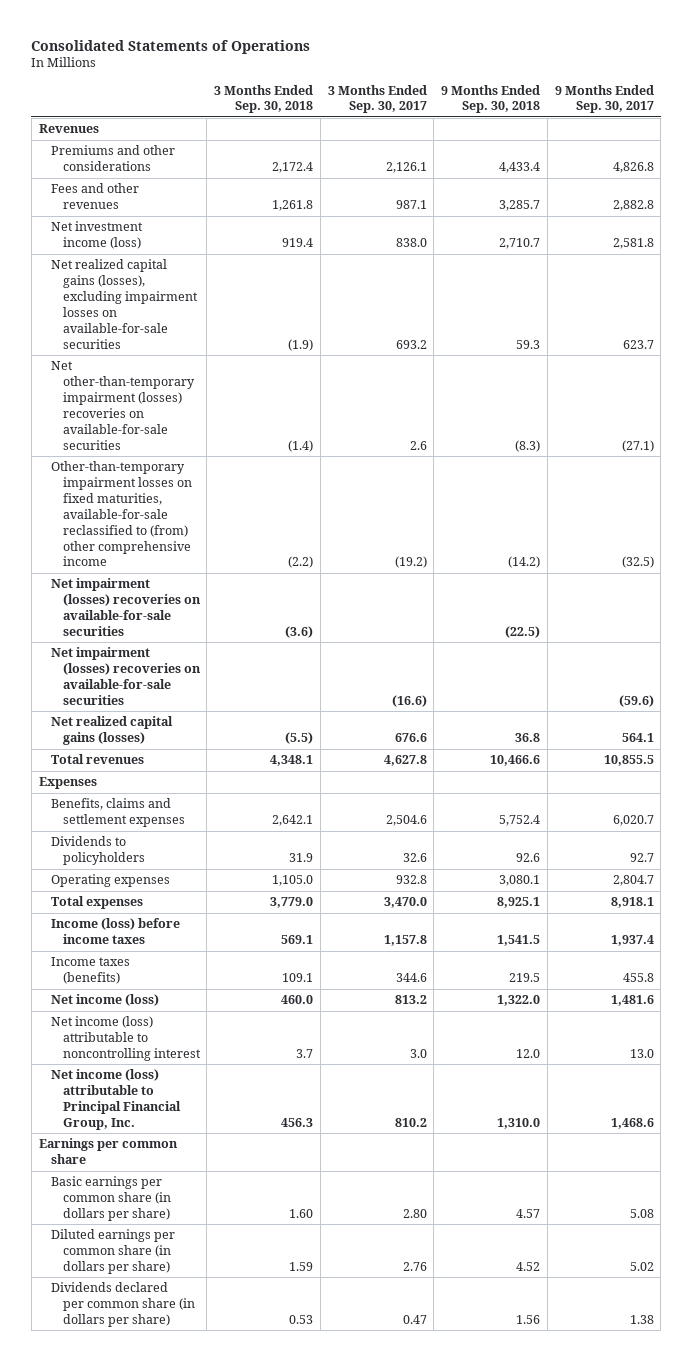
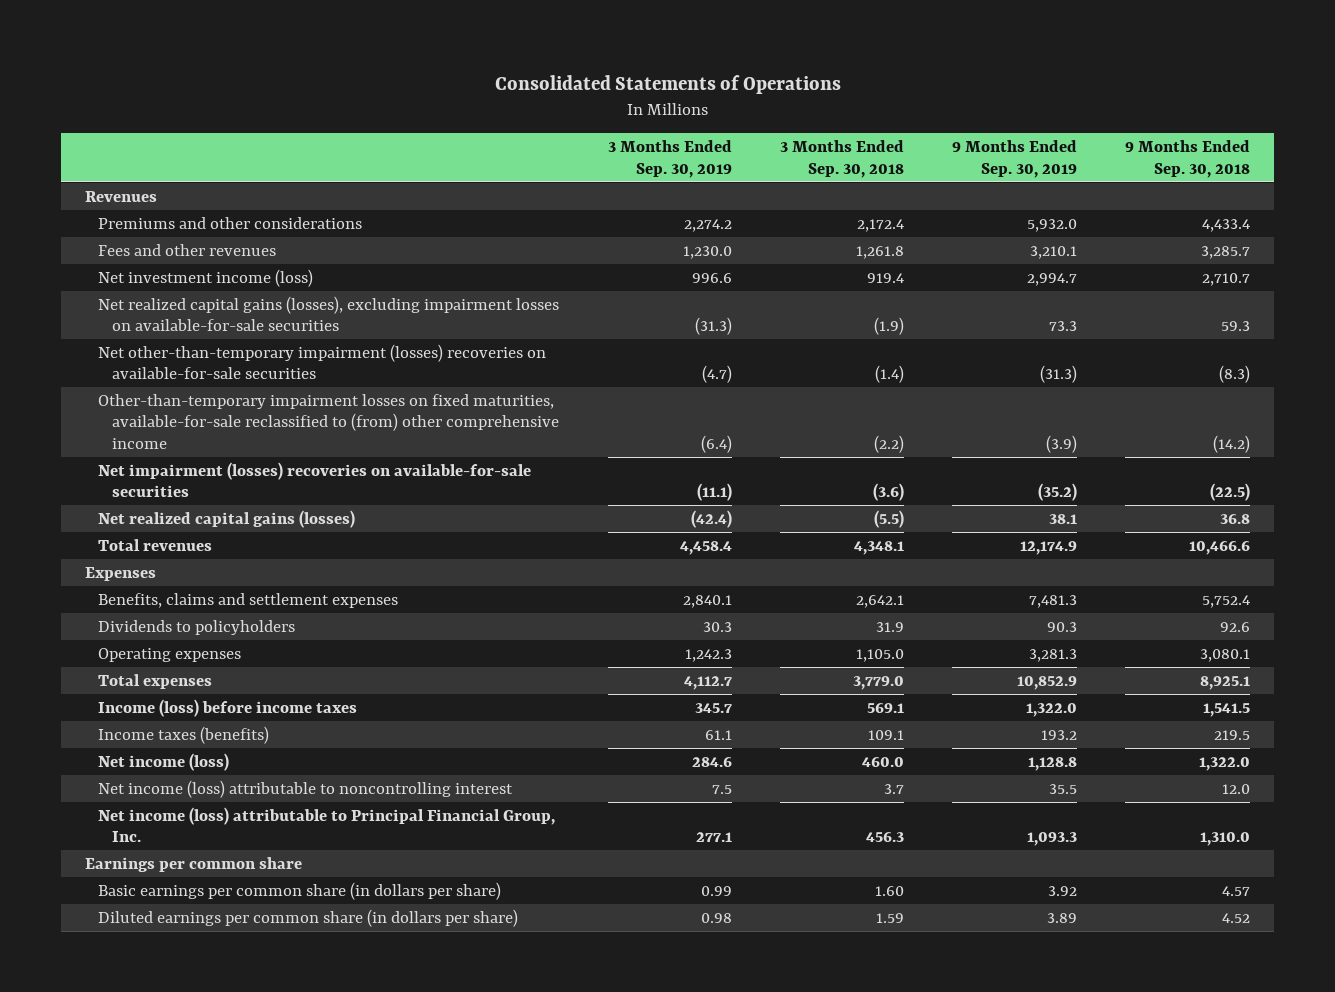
- | 3 Months Ended Sep. 30, 2018 | 3 Months Ended Sep. 30, 2017 | 9 Months Ended Sep. 30, 2018 | 9 Months Ended Sep. 30, 2017
+ | 3 Months Ended Sep. 30, 2019 | 3 Months Ended Sep. 30, 2018 | 9 Months Ended Sep. 30, 2019 | 9 Months Ended Sep. 30, 2018
- Net impairment (losses) recoveries on available-for-sale securities | | (16.6) | | (59.6)
- Dividends declared per common share (in dollars per share) | 0.53 | 0.47 | 1.56 | 1.38

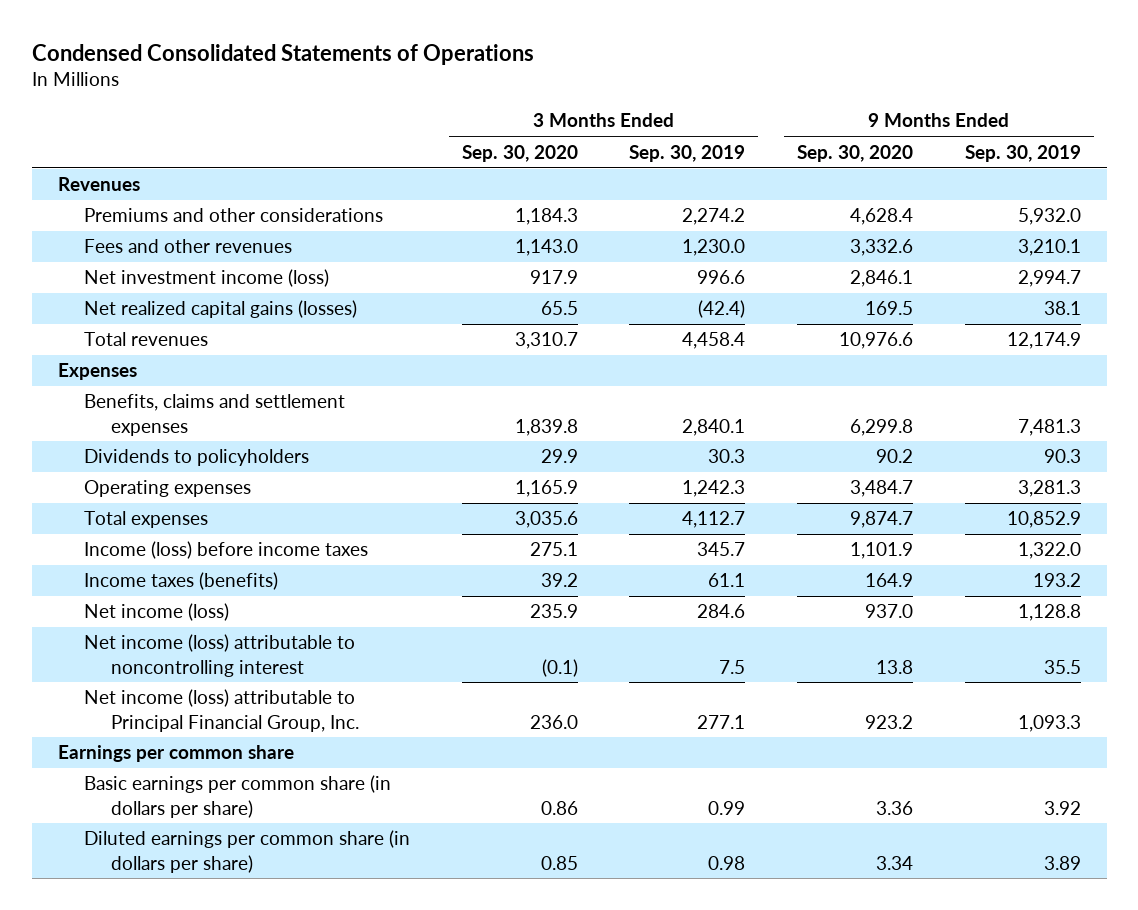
- Consolidated Statements of Operations
+ Condensed Consolidated Statements of Operations
- | 3 Months Ended Sep. 30, 2019 | 3 Months Ended Sep. 30, 2018 | 9 Months Ended Sep. 30, 2019 | 9 Months Ended Sep. 30, 2018
+ | 3 Months Ended Sep. 30, 2020 | 3 Months Ended Sep. 30, 2019 | 9 Months Ended Sep. 30, 2020 | 9 Months Ended Sep. 30, 2019
- Net realized capital gains (losses), excluding impairment losses on available-for-sale securities | (31.3) | (1.9) | 73.3 | 59.3
- Net other-than-temporary impairment (losses) recoveries on available-for-sale securities | (4.7) | (1.4) | (31.3) | (8.3)
- Other-than-temporary impairment losses on fixed maturities, available-for-sale reclassified to (from) other comprehensive income | (6.4) | (2.2) | (3.9) | (14.2)
- Net impairment (losses) recoveries on available-for-sale securities | (11.1) | (3.6) | (35.2) | (22.5)

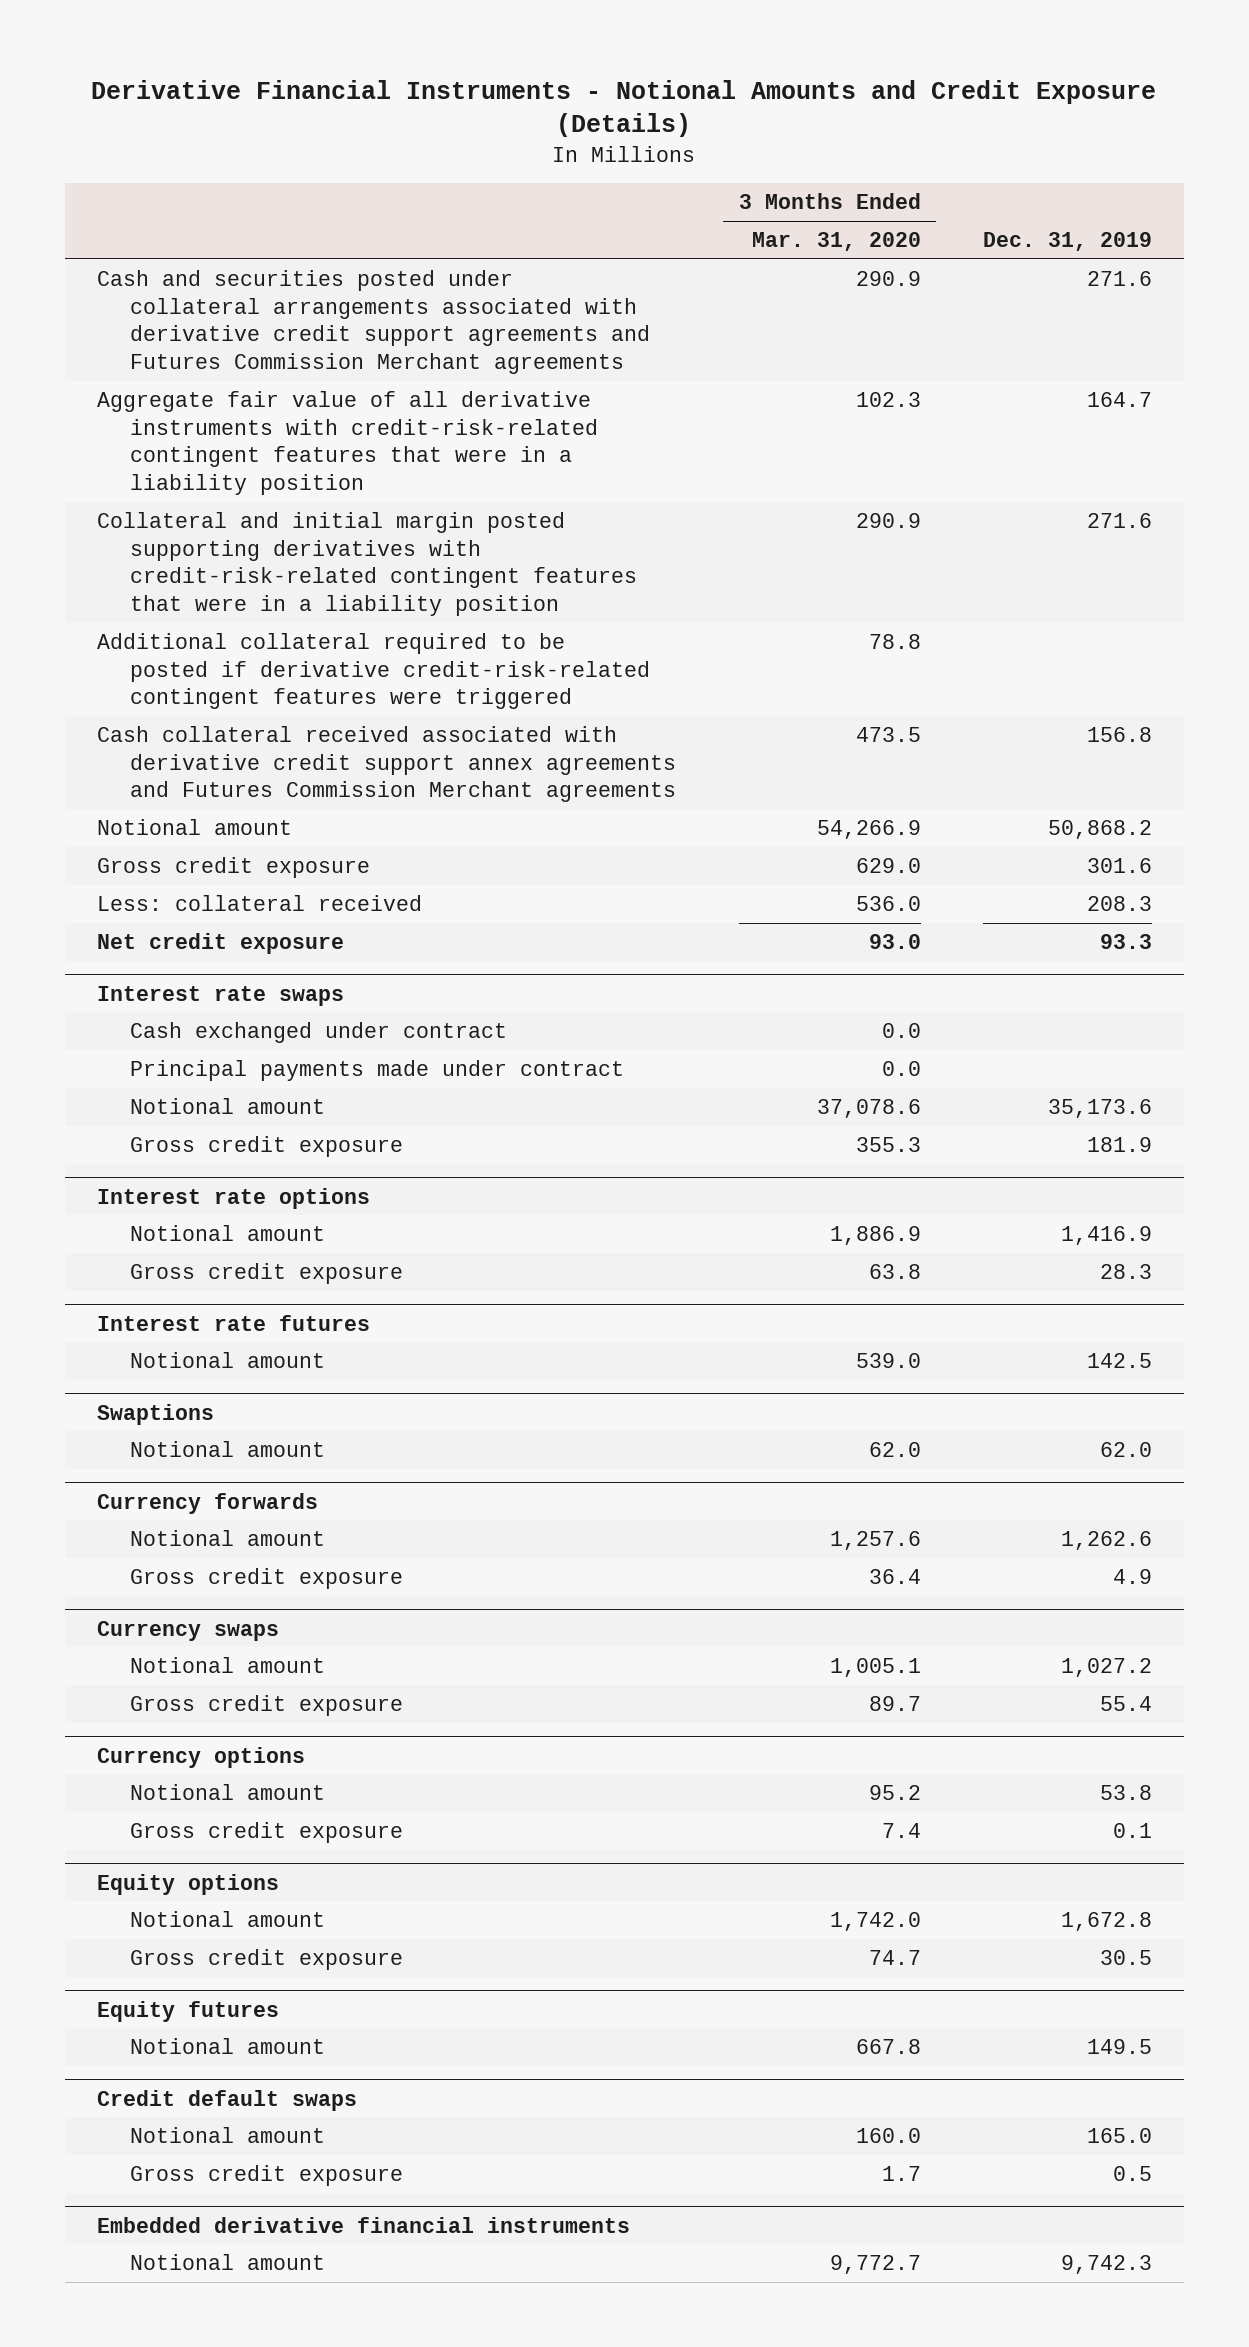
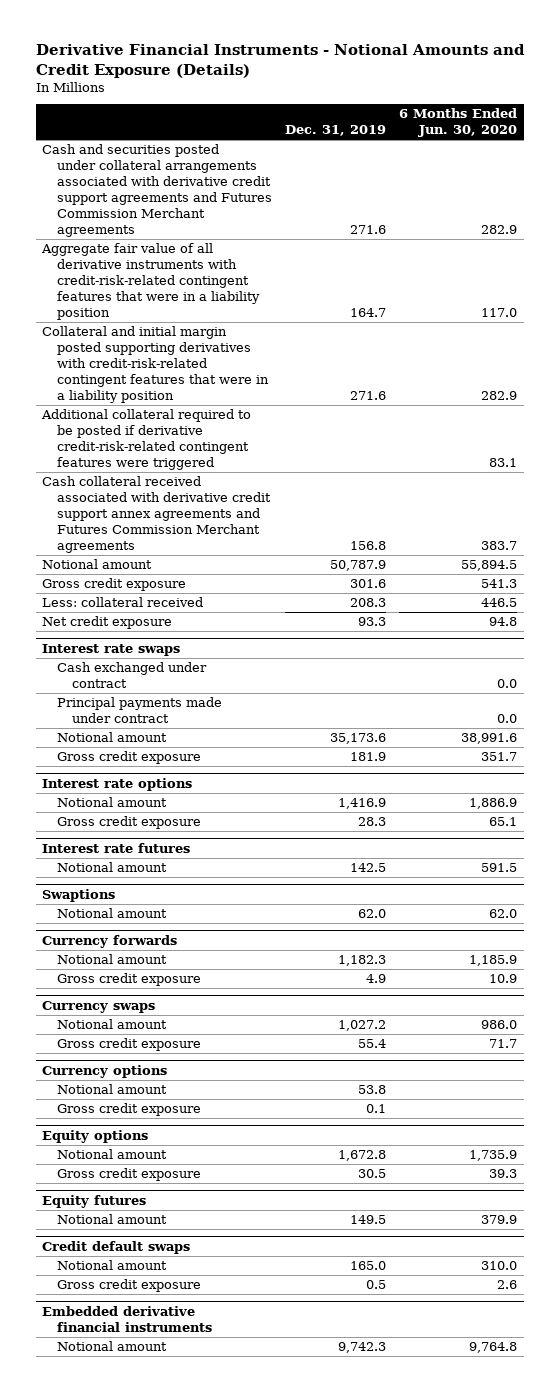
- | 3 Months Ended Mar. 31, 2020 | Dec. 31, 2019
+ | Dec. 31, 2019 | 6 Months Ended Jun. 30, 2020
- Notional amount | 54,266.9 | 50,868.2
+ Notional amount | 50,787.9 | 55,894.5
@ Currency forwards
- Notional amount | 1,257.6 | 1,262.6
+ Notional amount | 1,182.3 | 1,185.9

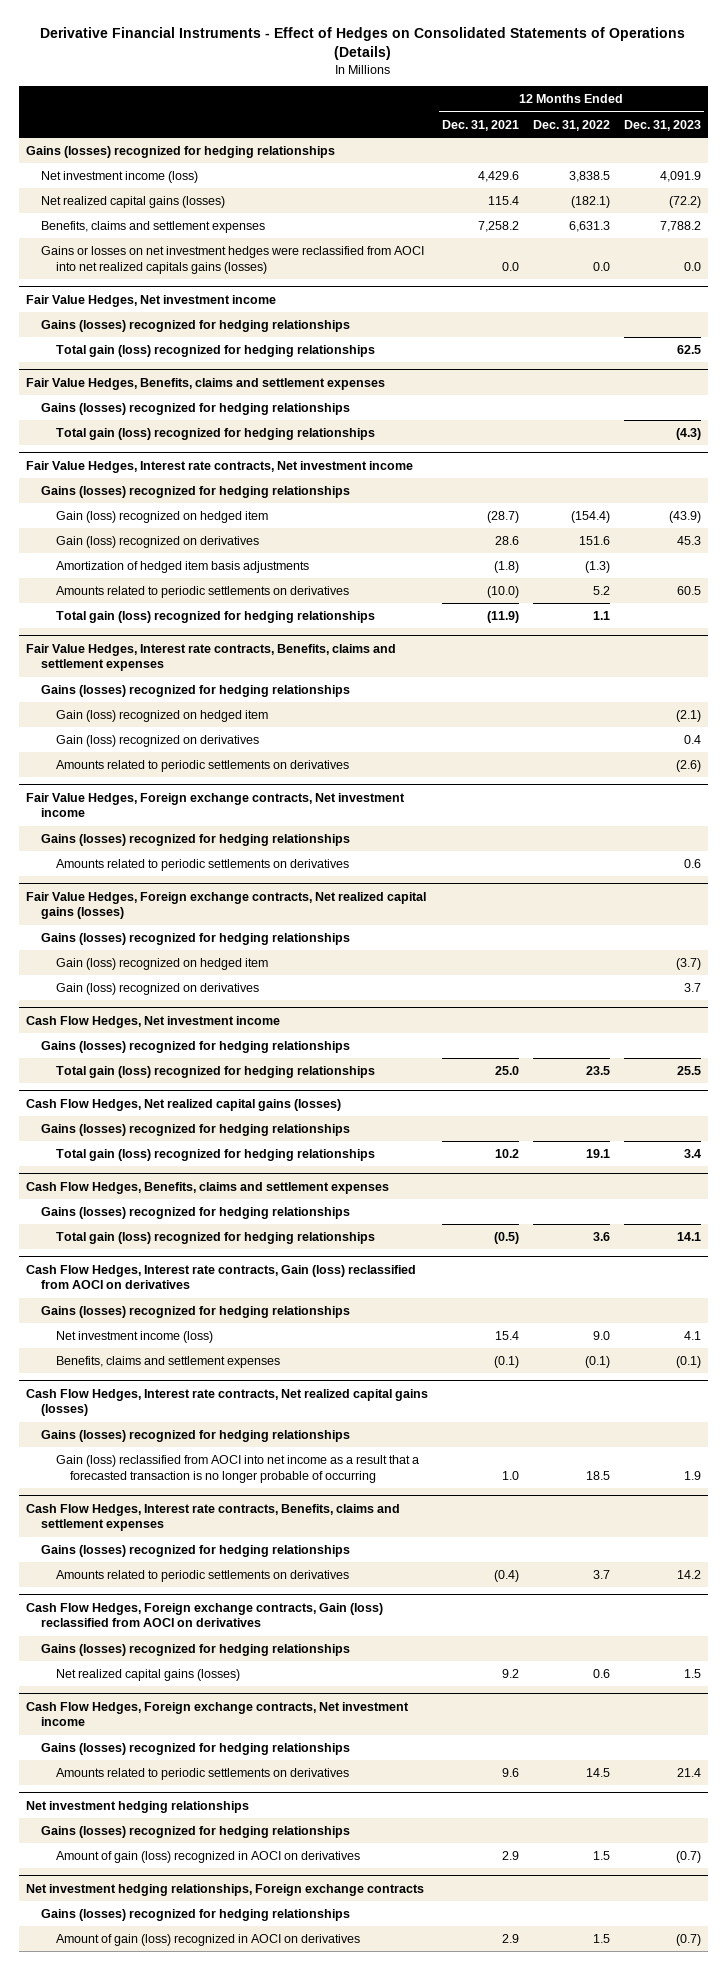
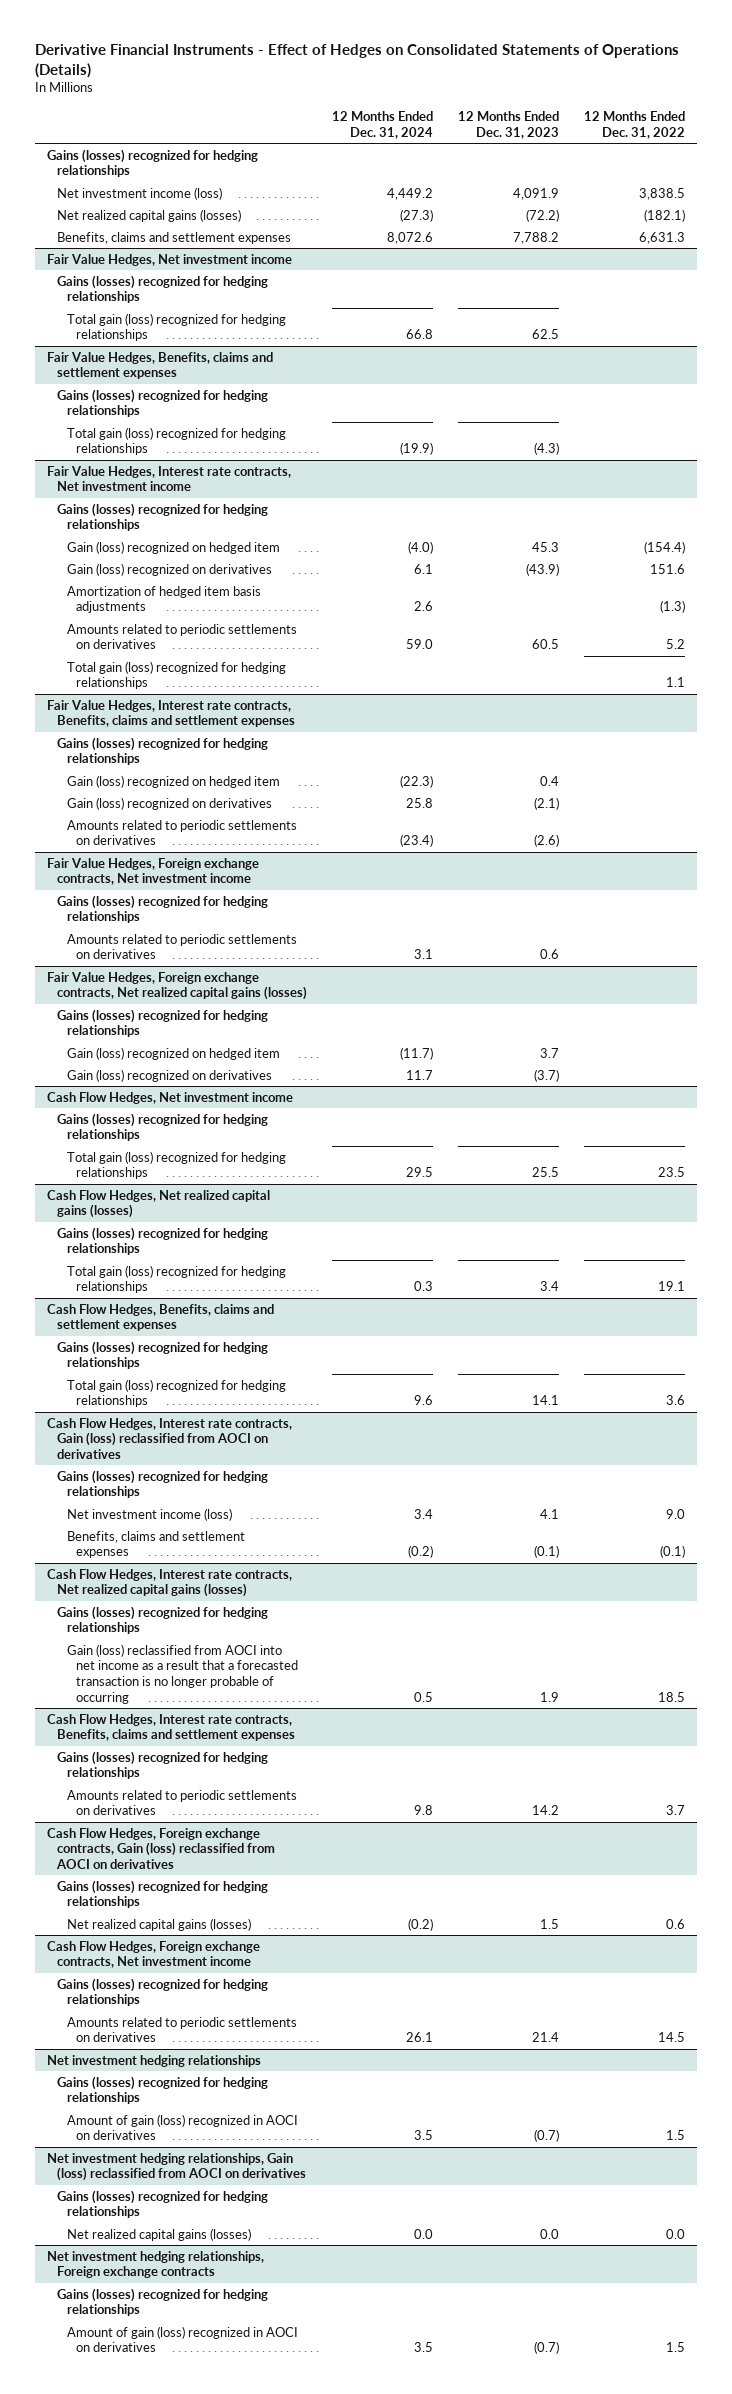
- | 12 Months Ended Dec. 31, 2021 | 12 Months Ended Dec. 31, 2022 | 12 Months Ended Dec. 31, 2023
+ | 12 Months Ended Dec. 31, 2024 | 12 Months Ended Dec. 31, 2023 | 12 Months Ended Dec. 31, 2022
- Gains or losses on net investment hedges were reclassified from AOCI into net realized capitals gains (losses) | 0.0 | 0.0 | 0.0
@ Fair Value Hedges, Interest rate contracts, Net investment income
- Gain (loss) recognized on hedged item | (28.7) | (154.4) | (43.9)
- Gain (loss) recognized on derivatives | 28.6 | 151.6 | 45.3
+ Gain (loss) recognized on hedged item | (4.0) | 45.3 | (154.4)
+ Gain (loss) recognized on derivatives | 6.1 | (43.9) | 151.6
@ Fair Value Hedges, Interest rate contracts, Benefits, claims and settlement expenses
- Gain (loss) recognized on hedged item | | | (2.1)
- Gain (loss) recognized on derivatives | | | 0.4
+ Gain (loss) recognized on hedged item | (22.3) | 0.4 |
+ Gain (loss) recognized on derivatives | 25.8 | (2.1) |
@ Fair Value Hedges, Foreign exchange contracts, Net realized capital gains (losses)
- Gain (loss) recognized on hedged item | | | (3.7)
- Gain (loss) recognized on derivatives | | | 3.7
+ Gain (loss) recognized on hedged item | (11.7) | 3.7 |
+ Gain (loss) recognized on derivatives | 11.7 | (3.7) |
+ Net investment hedging relationships, Gain (loss) reclassified from AOCI on derivatives
+ Gains (losses) recognized for hedging relationships
+ Net realized capital gains (losses) | 0.0 | 0.0 | 0.0

